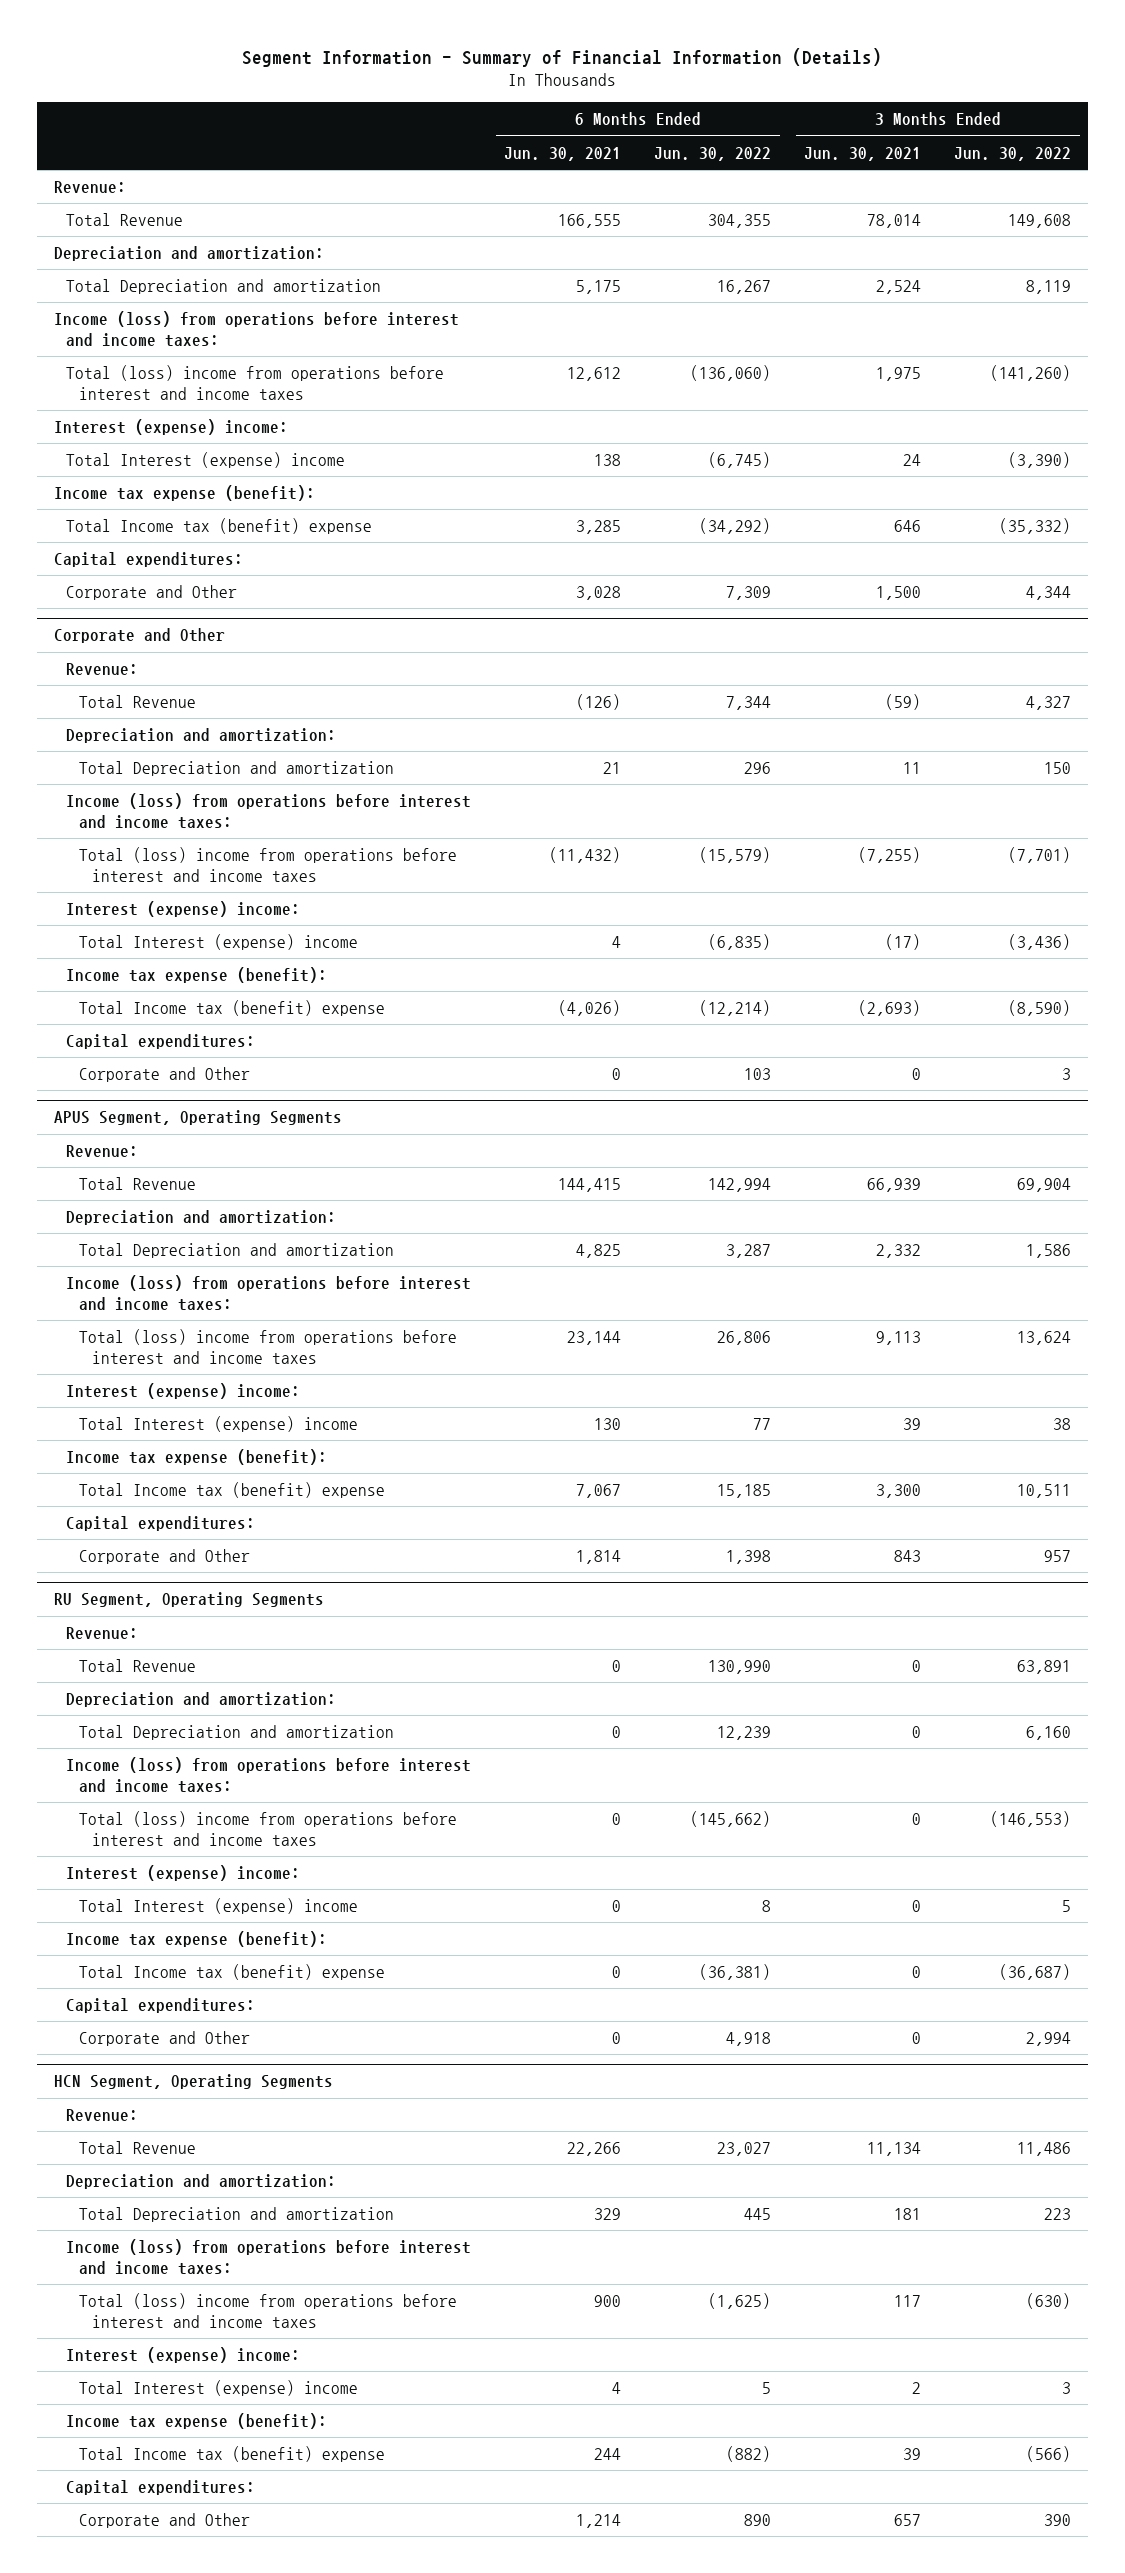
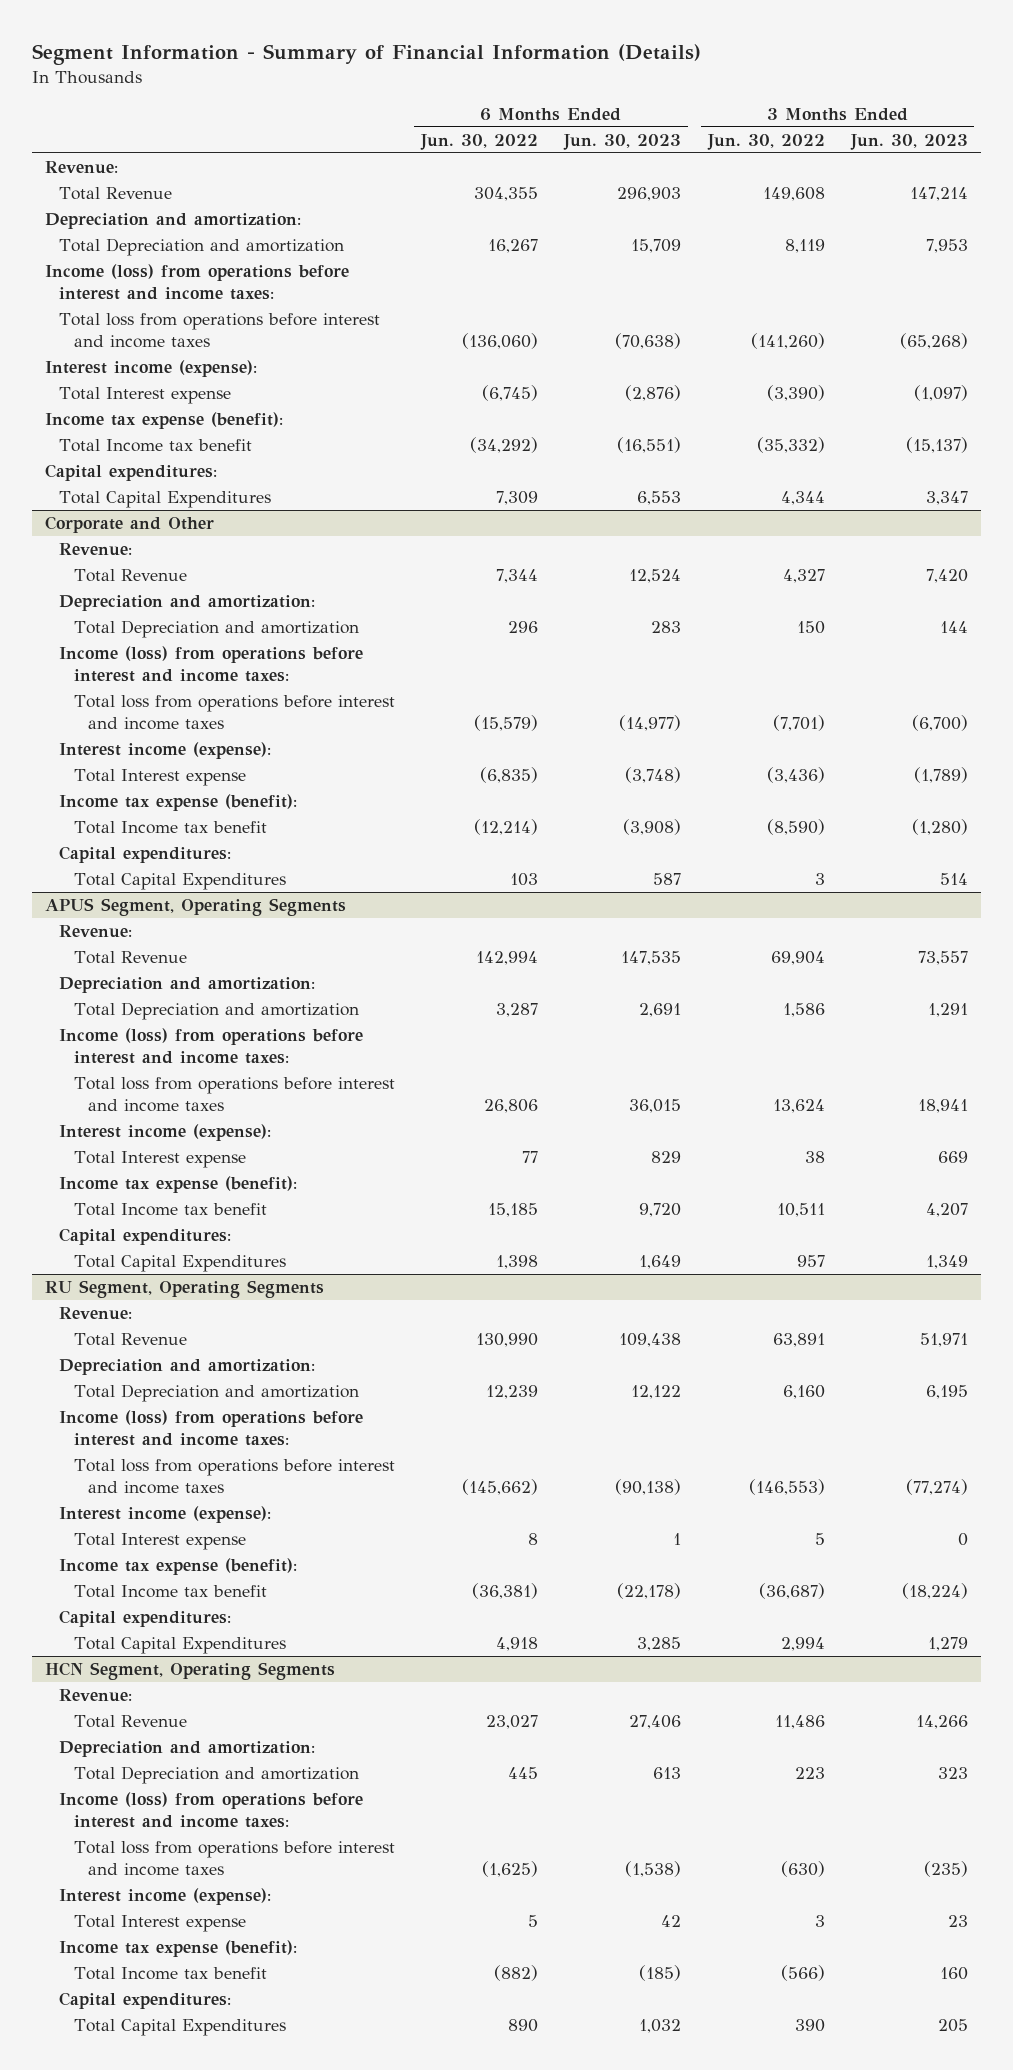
- | 6 Months Ended Jun. 30, 2021 | 6 Months Ended Jun. 30, 2022 | 3 Months Ended Jun. 30, 2021 | 3 Months Ended Jun. 30, 2022
+ | 6 Months Ended Jun. 30, 2022 | 6 Months Ended Jun. 30, 2023 | 3 Months Ended Jun. 30, 2022 | 3 Months Ended Jun. 30, 2023
- Total (loss) income from operations before interest and income taxes | 12,612 | (136,060) | 1,975 | (141,260)
- Interest (expense) income:
- Total Interest (expense) income | 138 | (6,745) | 24 | (3,390)
+ Total loss from operations before interest and income taxes | (136,060) | (70,638) | (141,260) | (65,268)
+ Interest income (expense):
+ Total Interest expense | (6,745) | (2,876) | (3,390) | (1,097)
- Total Income tax (benefit) expense | 3,285 | (34,292) | 646 | (35,332)
+ Total Income tax benefit | (34,292) | (16,551) | (35,332) | (15,137)
- Corporate and Other | 3,028 | 7,309 | 1,500 | 4,344
+ Total Capital Expenditures | 7,309 | 6,553 | 4,344 | 3,347
@ Corporate and Other
- Total (loss) income from operations before interest and income taxes | (11,432) | (15,579) | (7,255) | (7,701)
- Interest (expense) income:
- Total Interest (expense) income | 4 | (6,835) | (17) | (3,436)
+ Total loss from operations before interest and income taxes | (15,579) | (14,977) | (7,701) | (6,700)
+ Interest income (expense):
+ Total Interest expense | (6,835) | (3,748) | (3,436) | (1,789)
- Total Income tax (benefit) expense | (4,026) | (12,214) | (2,693) | (8,590)
+ Total Income tax benefit | (12,214) | (3,908) | (8,590) | (1,280)
- Corporate and Other | 0 | 103 | 0 | 3
+ Total Capital Expenditures | 103 | 587 | 3 | 514
@ APUS Segment, Operating Segments
- Total (loss) income from operations before interest and income taxes | 23,144 | 26,806 | 9,113 | 13,624
- Interest (expense) income:
- Total Interest (expense) income | 130 | 77 | 39 | 38
+ Total loss from operations before interest and income taxes | 26,806 | 36,015 | 13,624 | 18,941
+ Interest income (expense):
+ Total Interest expense | 77 | 829 | 38 | 669
- Total Income tax (benefit) expense | 7,067 | 15,185 | 3,300 | 10,511
+ Total Income tax benefit | 15,185 | 9,720 | 10,511 | 4,207
- Corporate and Other | 1,814 | 1,398 | 843 | 957
+ Total Capital Expenditures | 1,398 | 1,649 | 957 | 1,349
@ RU Segment, Operating Segments
- Total (loss) income from operations before interest and income taxes | 0 | (145,662) | 0 | (146,553)
- Interest (expense) income:
- Total Interest (expense) income | 0 | 8 | 0 | 5
+ Total loss from operations before interest and income taxes | (145,662) | (90,138) | (146,553) | (77,274)
+ Interest income (expense):
+ Total Interest expense | 8 | 1 | 5 | 0
- Total Income tax (benefit) expense | 0 | (36,381) | 0 | (36,687)
+ Total Income tax benefit | (36,381) | (22,178) | (36,687) | (18,224)
- Corporate and Other | 0 | 4,918 | 0 | 2,994
+ Total Capital Expenditures | 4,918 | 3,285 | 2,994 | 1,279
@ HCN Segment, Operating Segments
- Total (loss) income from operations before interest and income taxes | 900 | (1,625) | 117 | (630)
- Interest (expense) income:
- Total Interest (expense) income | 4 | 5 | 2 | 3
+ Total loss from operations before interest and income taxes | (1,625) | (1,538) | (630) | (235)
+ Interest income (expense):
+ Total Interest expense | 5 | 42 | 3 | 23
- Total Income tax (benefit) expense | 244 | (882) | 39 | (566)
+ Total Income tax benefit | (882) | (185) | (566) | 160
- Corporate and Other | 1,214 | 890 | 657 | 390
+ Total Capital Expenditures | 890 | 1,032 | 390 | 205

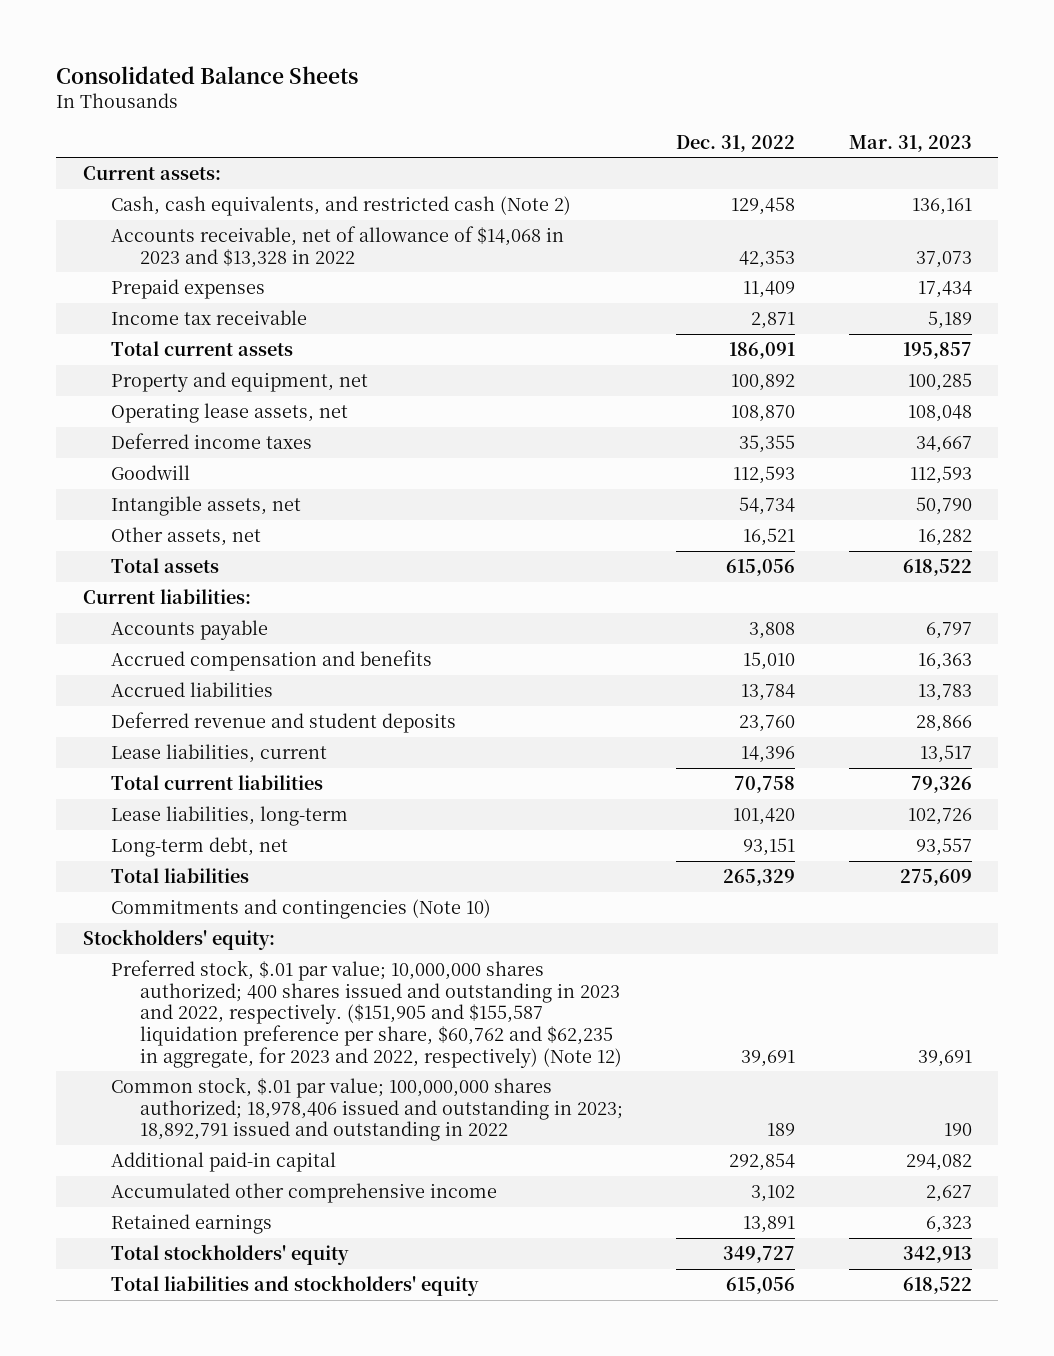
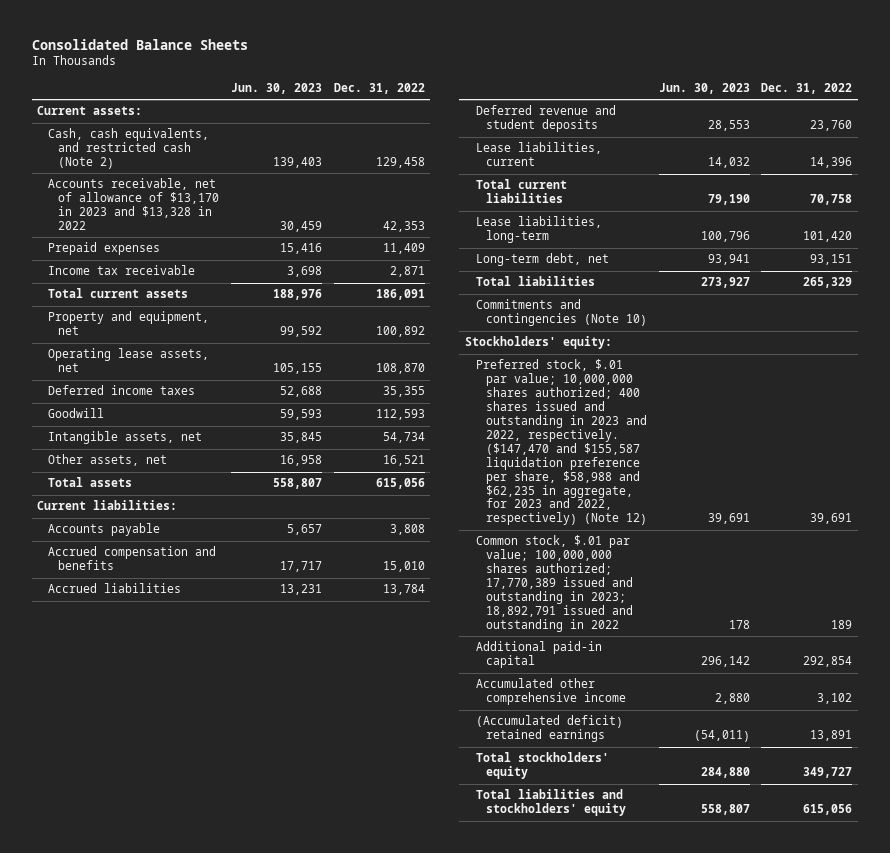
- | Dec. 31, 2022 | Mar. 31, 2023
+ | Jun. 30, 2023 | Dec. 31, 2022
- Accounts receivable, net of allowance of $14,068 in 2023 and $13,328 in 2022 | 42,353 | 37,073
+ Accounts receivable, net of allowance of $13,170 in 2023 and $13,328 in 2022 | 30,459 | 42,353
- Preferred stock, $.01 par value; 10,000,000 shares authorized; 400 shares issued and outstanding in 2023 and 2022, respectively. ($151,905 and $155,587 liquidation preference per share, $60,762 and $62,235 in aggregate, for 2023 and 2022, respectively) (Note 12) | 39,691 | 39,691
- Common stock, $.01 par value; 100,000,000 shares authorized; 18,978,406 issued and outstanding in 2023; 18,892,791 issued and outstanding in 2022 | 189 | 190
+ Preferred stock, $.01 par value; 10,000,000 shares authorized; 400 shares issued and outstanding in 2023 and 2022, respectively. ($147,470 and $155,587 liquidation preference per share, $58,988 and $62,235 in aggregate, for 2023 and 2022, respectively) (Note 12) | 39,691 | 39,691
+ Common stock, $.01 par value; 100,000,000 shares authorized; 17,770,389 issued and outstanding in 2023; 18,892,791 issued and outstanding in 2022 | 178 | 189
- Retained earnings | 13,891 | 6,323
+ (Accumulated deficit) retained earnings | (54,011) | 13,891

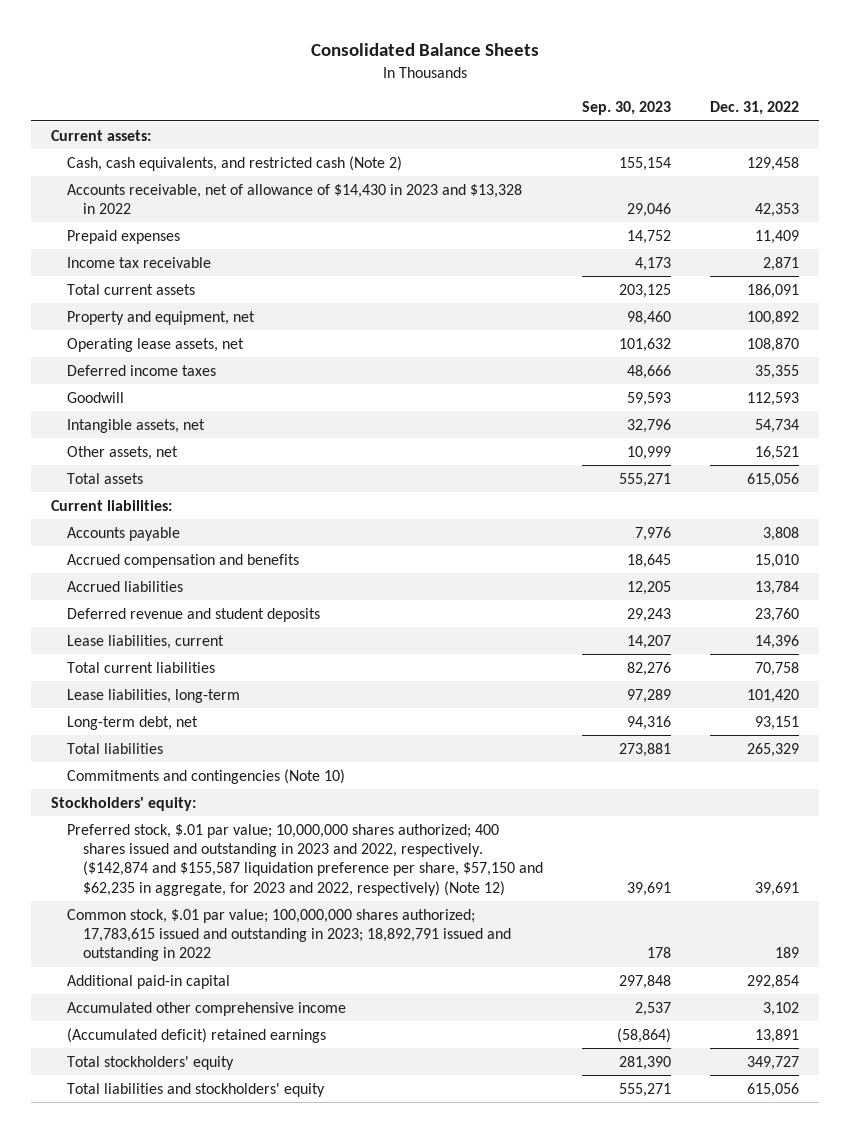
- | Jun. 30, 2023 | Dec. 31, 2022
+ | Sep. 30, 2023 | Dec. 31, 2022
- Accounts receivable, net of allowance of $13,170 in 2023 and $13,328 in 2022 | 30,459 | 42,353
+ Accounts receivable, net of allowance of $14,430 in 2023 and $13,328 in 2022 | 29,046 | 42,353
- Preferred stock, $.01 par value; 10,000,000 shares authorized; 400 shares issued and outstanding in 2023 and 2022, respectively. ($147,470 and $155,587 liquidation preference per share, $58,988 and $62,235 in aggregate, for 2023 and 2022, respectively) (Note 12) | 39,691 | 39,691
- Common stock, $.01 par value; 100,000,000 shares authorized; 17,770,389 issued and outstanding in 2023; 18,892,791 issued and outstanding in 2022 | 178 | 189
+ Preferred stock, $.01 par value; 10,000,000 shares authorized; 400 shares issued and outstanding in 2023 and 2022, respectively. ($142,874 and $155,587 liquidation preference per share, $57,150 and $62,235 in aggregate, for 2023 and 2022, respectively) (Note 12) | 39,691 | 39,691
+ Common stock, $.01 par value; 100,000,000 shares authorized; 17,783,615 issued and outstanding in 2023; 18,892,791 issued and outstanding in 2022 | 178 | 189

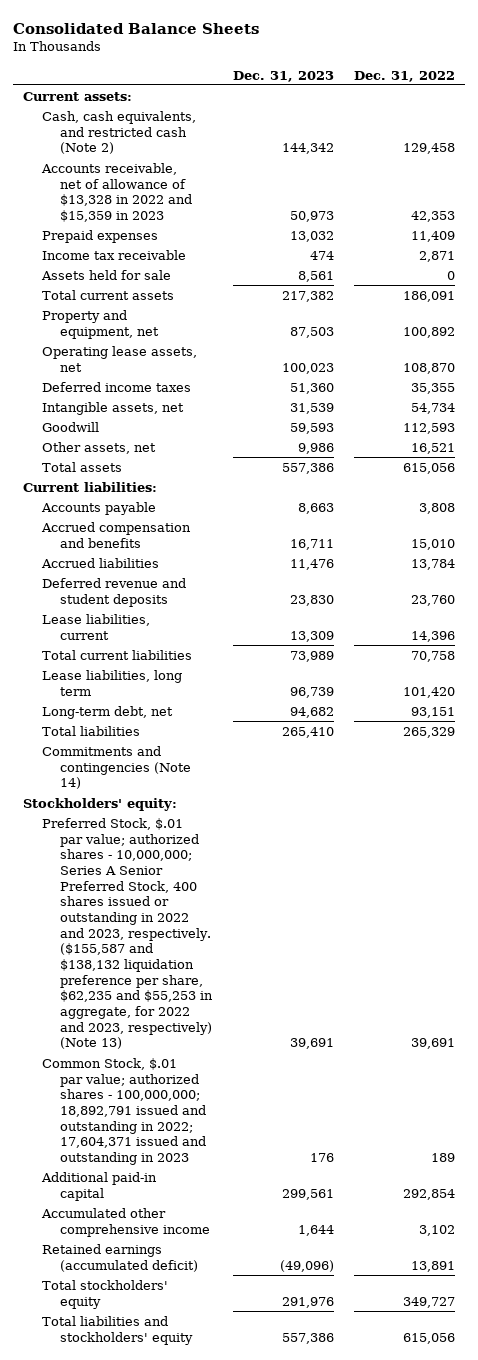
- | Sep. 30, 2023 | Dec. 31, 2022
+ | Dec. 31, 2023 | Dec. 31, 2022
- Accounts receivable, net of allowance of $14,430 in 2023 and $13,328 in 2022 | 29,046 | 42,353
+ Accounts receivable, net of allowance of $13,328 in 2022 and $15,359 in 2023 | 50,973 | 42,353
+ Assets held for sale | 8,561 | 0
moved down: Goodwill | 59,593 | 112,593
- Lease liabilities, long-term | 97,289 | 101,420
+ Lease liabilities, long term | 96,739 | 101,420
- Commitments and contingencies (Note 10)
+ Commitments and contingencies (Note 14)
- Preferred stock, $.01 par value; 10,000,000 shares authorized; 400 shares issued and outstanding in 2023 and 2022, respectively. ($142,874 and $155,587 liquidation preference per share, $57,150 and $62,235 in aggregate, for 2023 and 2022, respectively) (Note 12) | 39,691 | 39,691
- Common stock, $.01 par value; 100,000,000 shares authorized; 17,783,615 issued and outstanding in 2023; 18,892,791 issued and outstanding in 2022 | 178 | 189
+ Preferred Stock, $.01 par value; authorized shares - 10,000,000; Series A Senior Preferred Stock, 400 shares issued or outstanding in 2022 and 2023, respectively. ($155,587 and $138,132 liquidation preference per share, $62,235 and $55,253 in aggregate, for 2022 and 2023, respectively) (Note 13) | 39,691 | 39,691
+ Common Stock, $.01 par value; authorized shares - 100,000,000; 18,892,791 issued and outstanding in 2022; 17,604,371 issued and outstanding in 2023 | 176 | 189
- (Accumulated deficit) retained earnings | (58,864) | 13,891
+ Retained earnings (accumulated deficit) | (49,096) | 13,891

